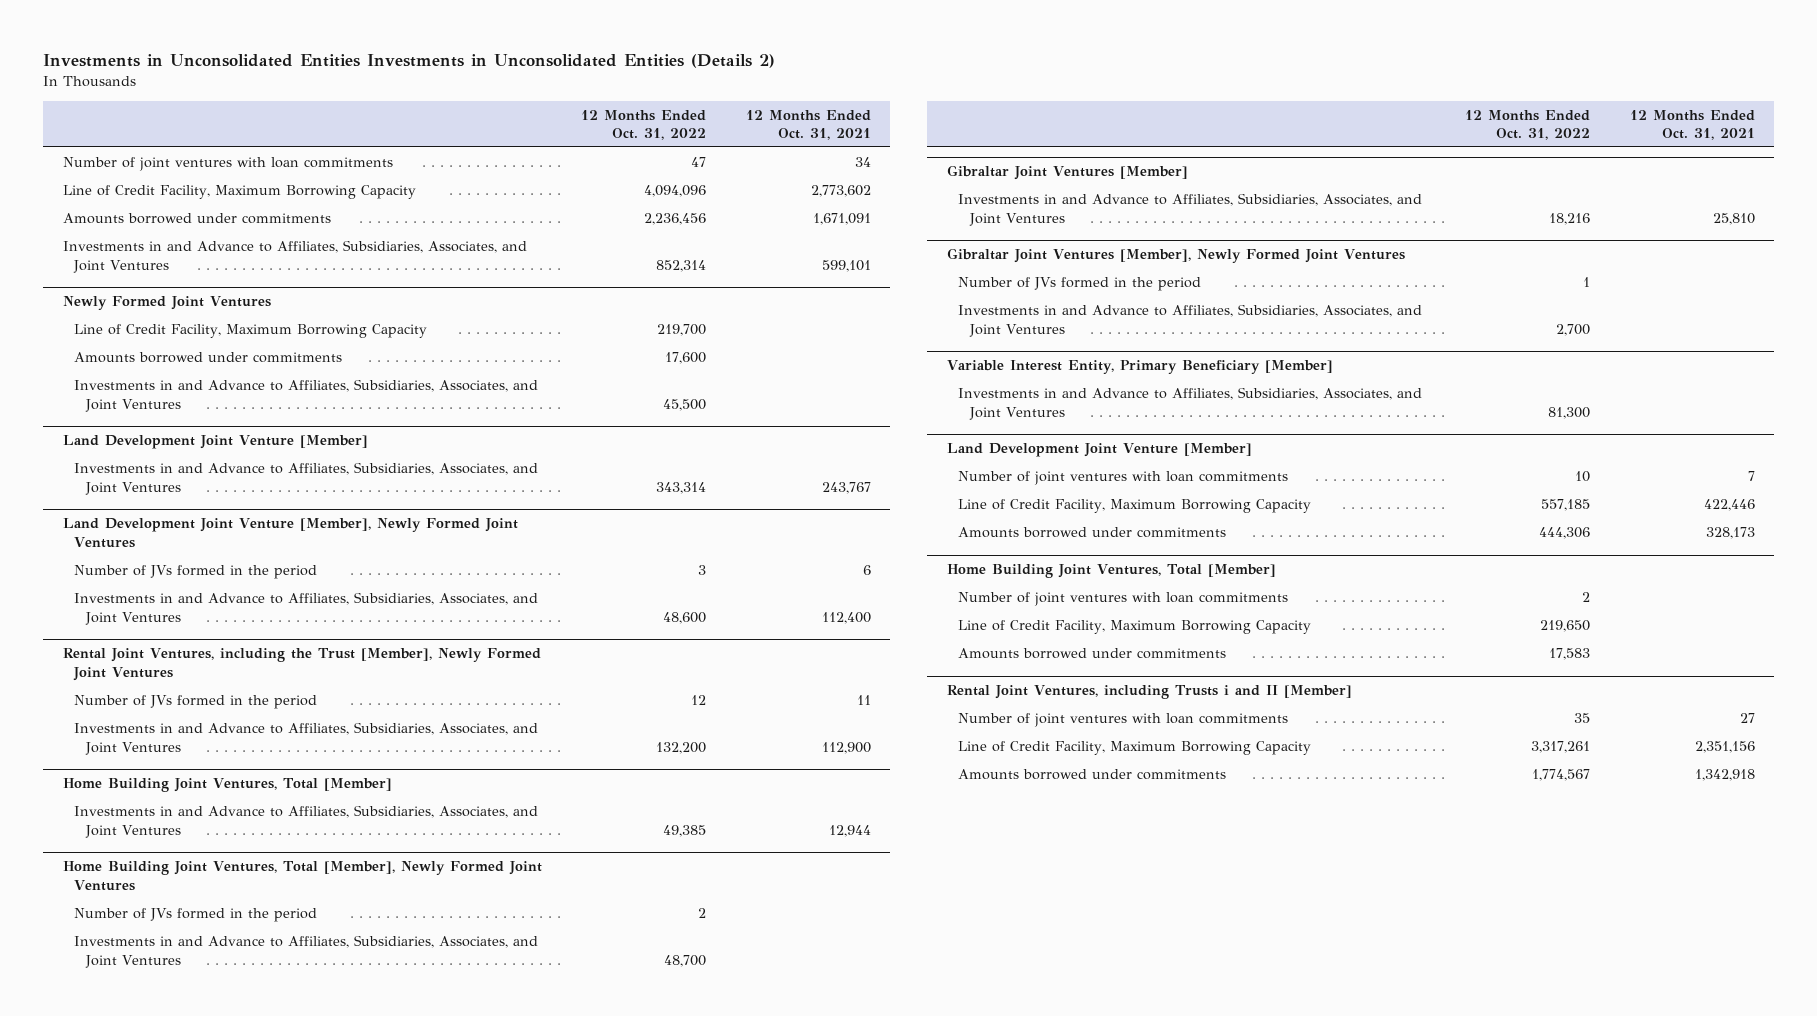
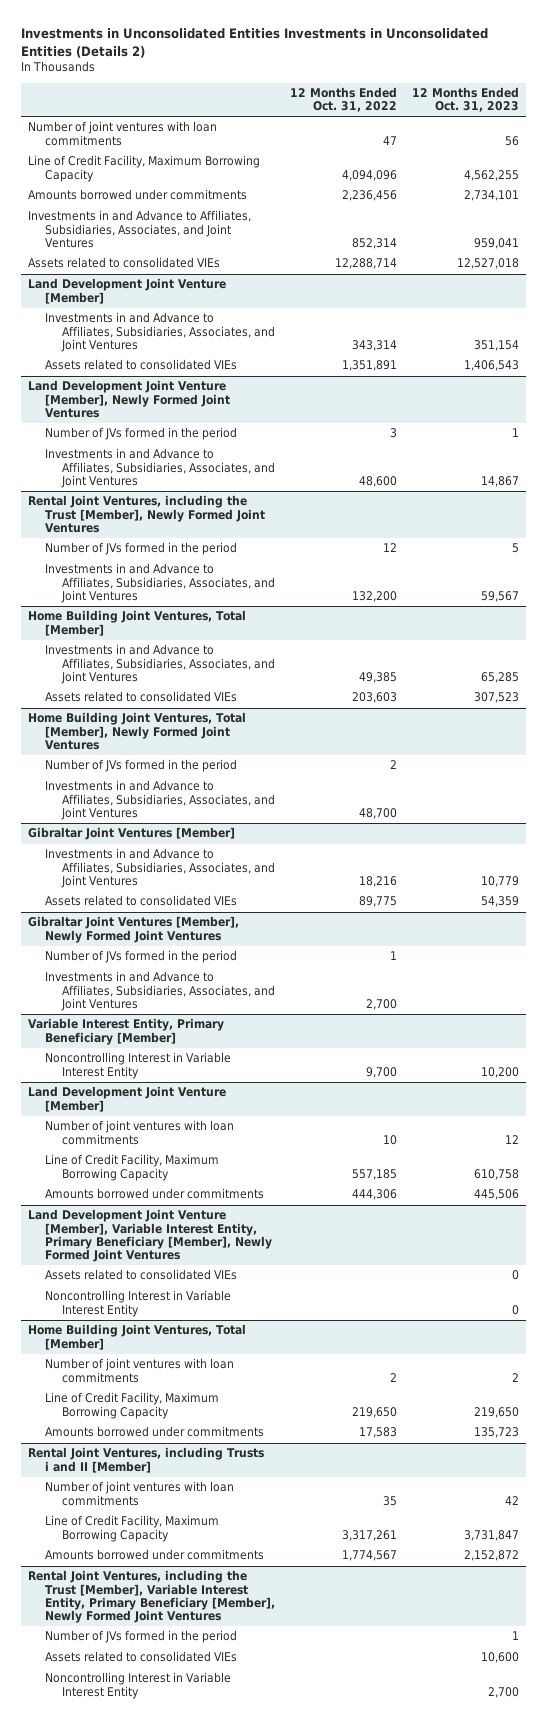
- | 12 Months Ended Oct. 31, 2022 | 12 Months Ended Oct. 31, 2021
+ | 12 Months Ended Oct. 31, 2022 | 12 Months Ended Oct. 31, 2023
- Newly Formed Joint Ventures
- Line of Credit Facility, Maximum Borrowing Capacity | 219,700 |
- Amounts borrowed under commitments | 17,600 |
- Investments in and Advance to Affiliates, Subsidiaries, Associates, and Joint Ventures | 45,500 |
+ Assets related to consolidated VIEs | 12,288,714 | 12,527,018
@ Land Development Joint Venture [Member]
+ Assets related to consolidated VIEs | 1,351,891 | 1,406,543
@ Home Building Joint Ventures, Total [Member]
+ Assets related to consolidated VIEs | 203,603 | 307,523
@ Gibraltar Joint Ventures [Member]
+ Assets related to consolidated VIEs | 89,775 | 54,359
@ Variable Interest Entity, Primary Beneficiary [Member]
- Investments in and Advance to Affiliates, Subsidiaries, Associates, and Joint Ventures | 81,300 |
+ Noncontrolling Interest in Variable Interest Entity | 9,700 | 10,200
+ Land Development Joint Venture [Member], Variable Interest Entity, Primary Beneficiary [Member], Newly Formed Joint Ventures
+ Assets related to consolidated VIEs | | 0
+ Noncontrolling Interest in Variable Interest Entity | | 0
+ Rental Joint Ventures, including the Trust [Member], Variable Interest Entity, Primary Beneficiary [Member], Newly Formed Joint Ventures
+ Number of JVs formed in the period | | 1
+ Assets related to consolidated VIEs | | 10,600
+ Noncontrolling Interest in Variable Interest Entity | | 2,700

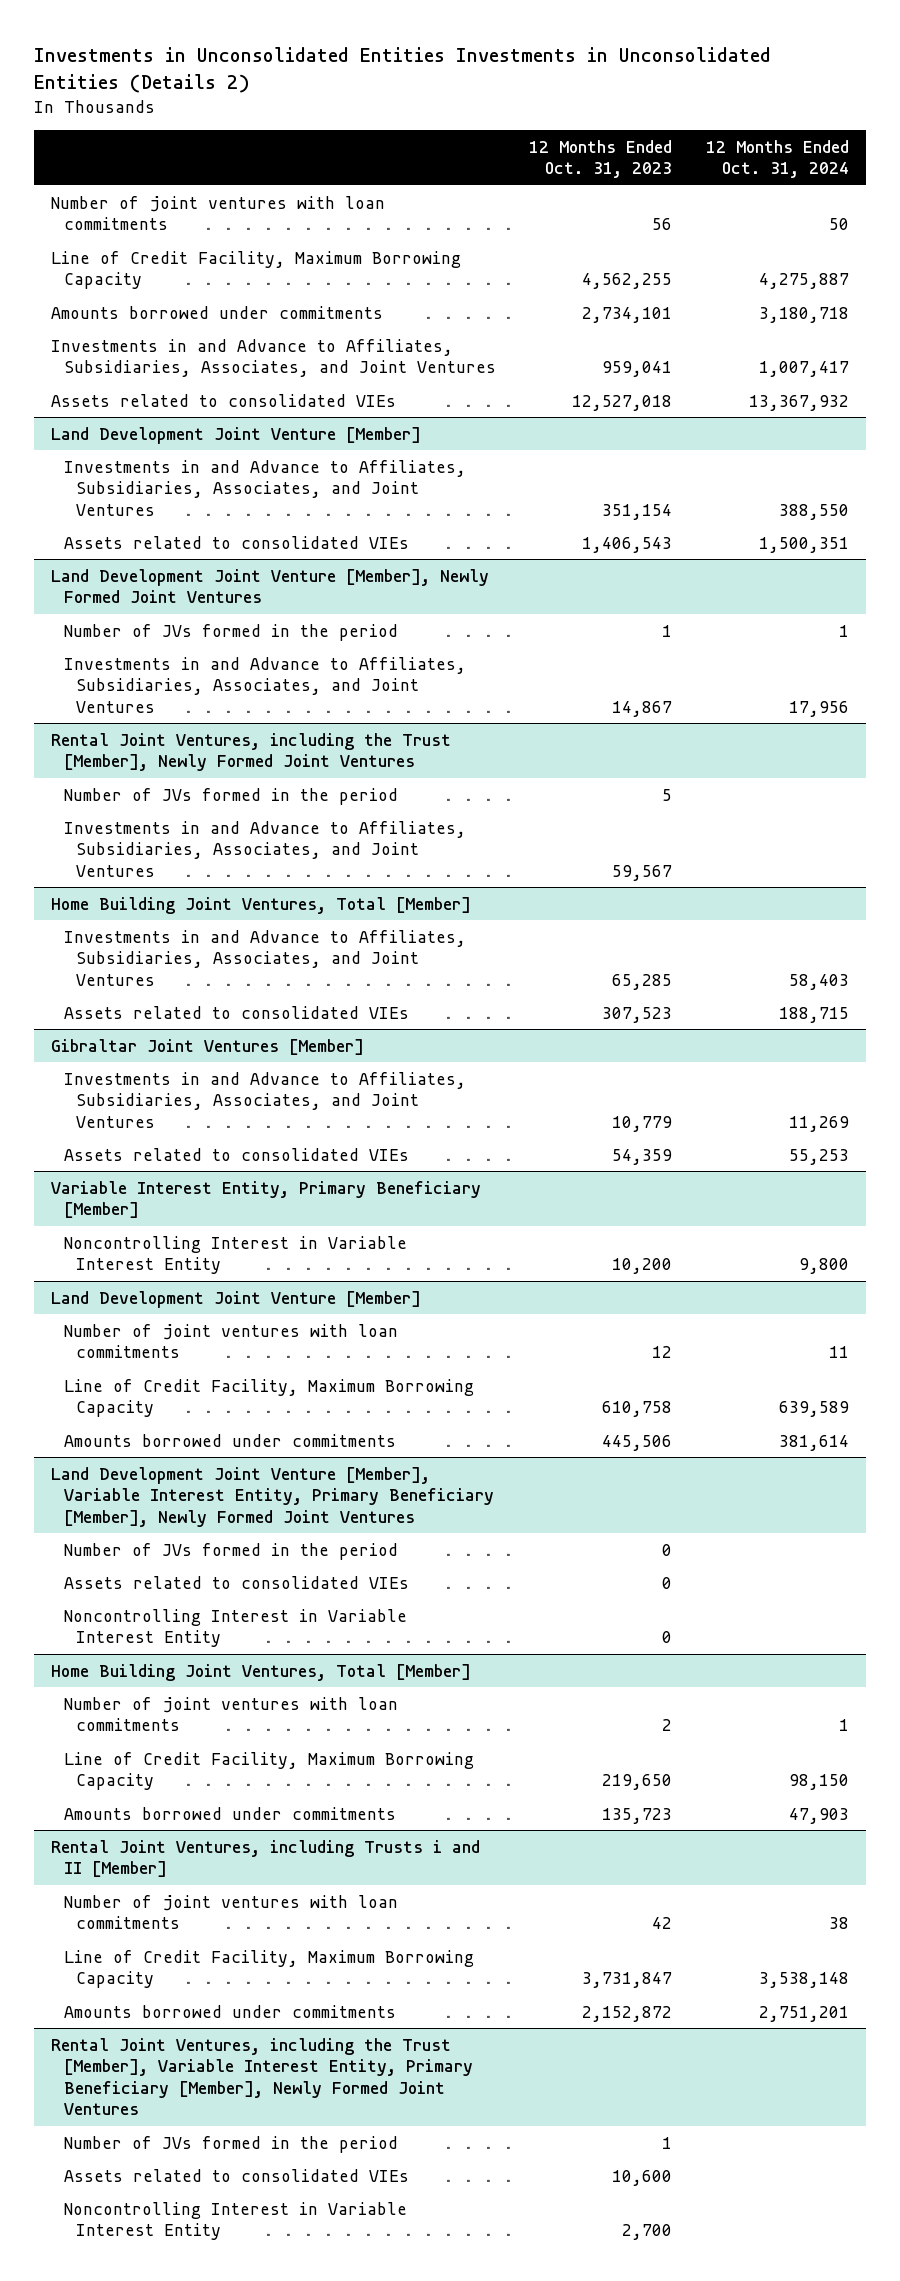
- | 12 Months Ended Oct. 31, 2022 | 12 Months Ended Oct. 31, 2023
+ | 12 Months Ended Oct. 31, 2023 | 12 Months Ended Oct. 31, 2024
- Home Building Joint Ventures, Total [Member], Newly Formed Joint Ventures
- Number of JVs formed in the period | 2 |
- Investments in and Advance to Affiliates, Subsidiaries, Associates, and Joint Ventures | 48,700 |
- Gibraltar Joint Ventures [Member], Newly Formed Joint Ventures
- Number of JVs formed in the period | 1 |
- Investments in and Advance to Affiliates, Subsidiaries, Associates, and Joint Ventures | 2,700 |
@ Land Development Joint Venture [Member], Variable Interest Entity, Primary Beneficiary [Member], Newly Formed Joint Ventures
+ Number of JVs formed in the period | 0 |

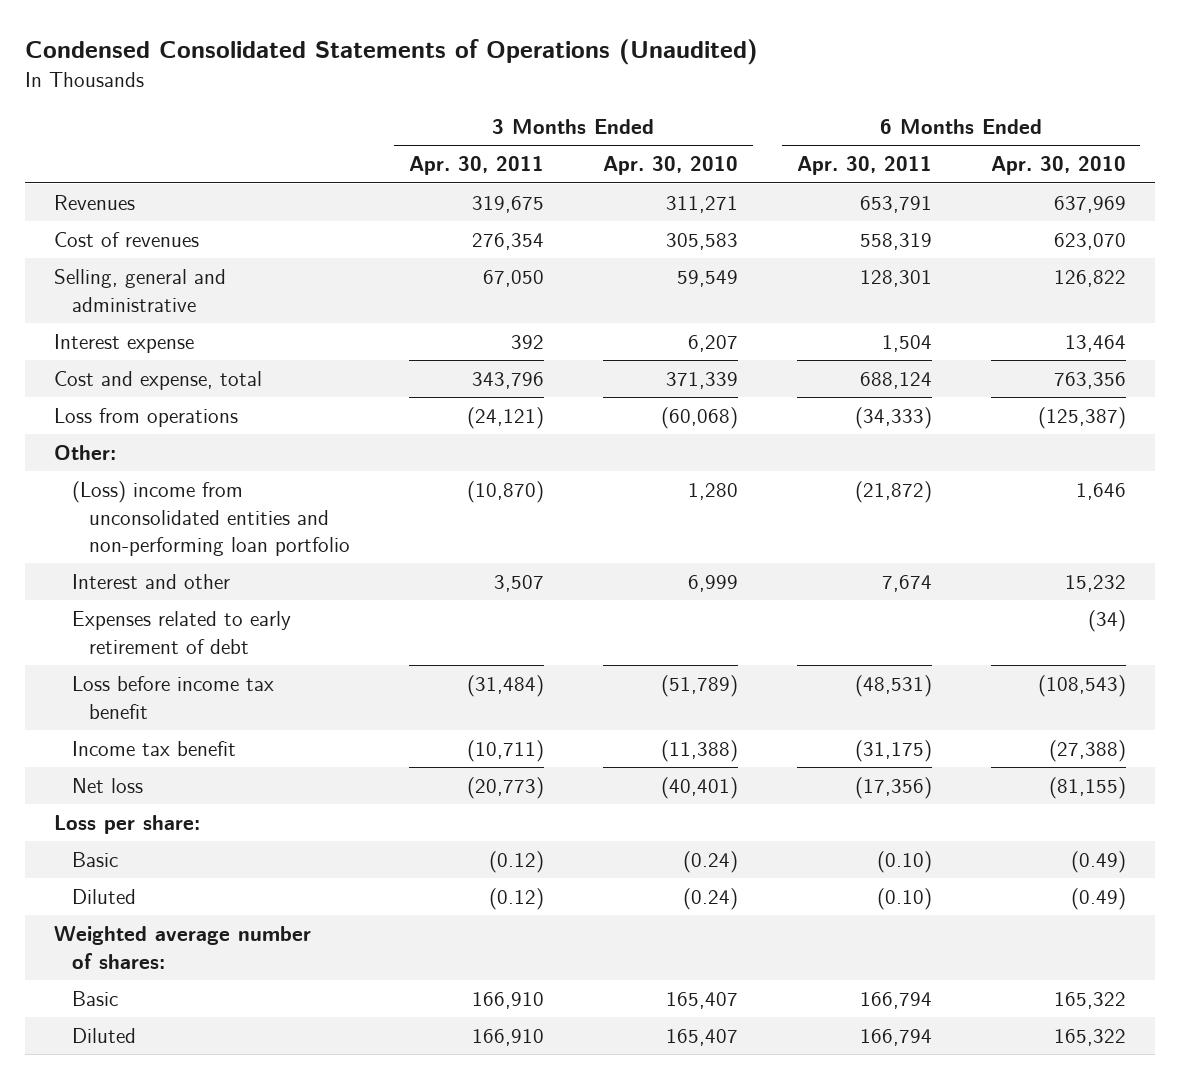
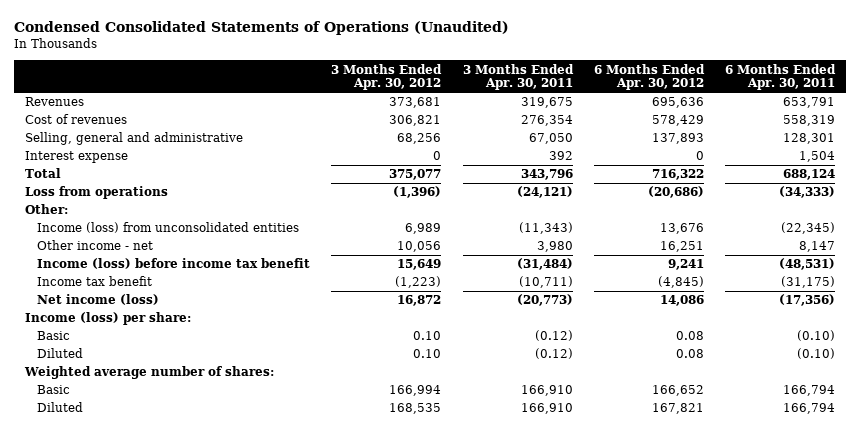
- | 3 Months Ended Apr. 30, 2011 | 3 Months Ended Apr. 30, 2010 | 6 Months Ended Apr. 30, 2011 | 6 Months Ended Apr. 30, 2010
+ | 3 Months Ended Apr. 30, 2012 | 3 Months Ended Apr. 30, 2011 | 6 Months Ended Apr. 30, 2012 | 6 Months Ended Apr. 30, 2011
- Cost and expense, total | 343,796 | 371,339 | 688,124 | 763,356
+ Total | 375,077 | 343,796 | 716,322 | 688,124
- (Loss) income from unconsolidated entities and non-performing loan portfolio | (10,870) | 1,280 | (21,872) | 1,646
- Interest and other | 3,507 | 6,999 | 7,674 | 15,232
- Expenses related to early retirement of debt | | | | (34)
- Loss before income tax benefit | (31,484) | (51,789) | (48,531) | (108,543)
+ Income (loss) from unconsolidated entities | 6,989 | (11,343) | 13,676 | (22,345)
+ Other income - net | 10,056 | 3,980 | 16,251 | 8,147
+ Income (loss) before income tax benefit | 15,649 | (31,484) | 9,241 | (48,531)
- Net loss | (20,773) | (40,401) | (17,356) | (81,155)
- Loss per share:
+ Net income (loss) | 16,872 | (20,773) | 14,086 | (17,356)
+ Income (loss) per share:

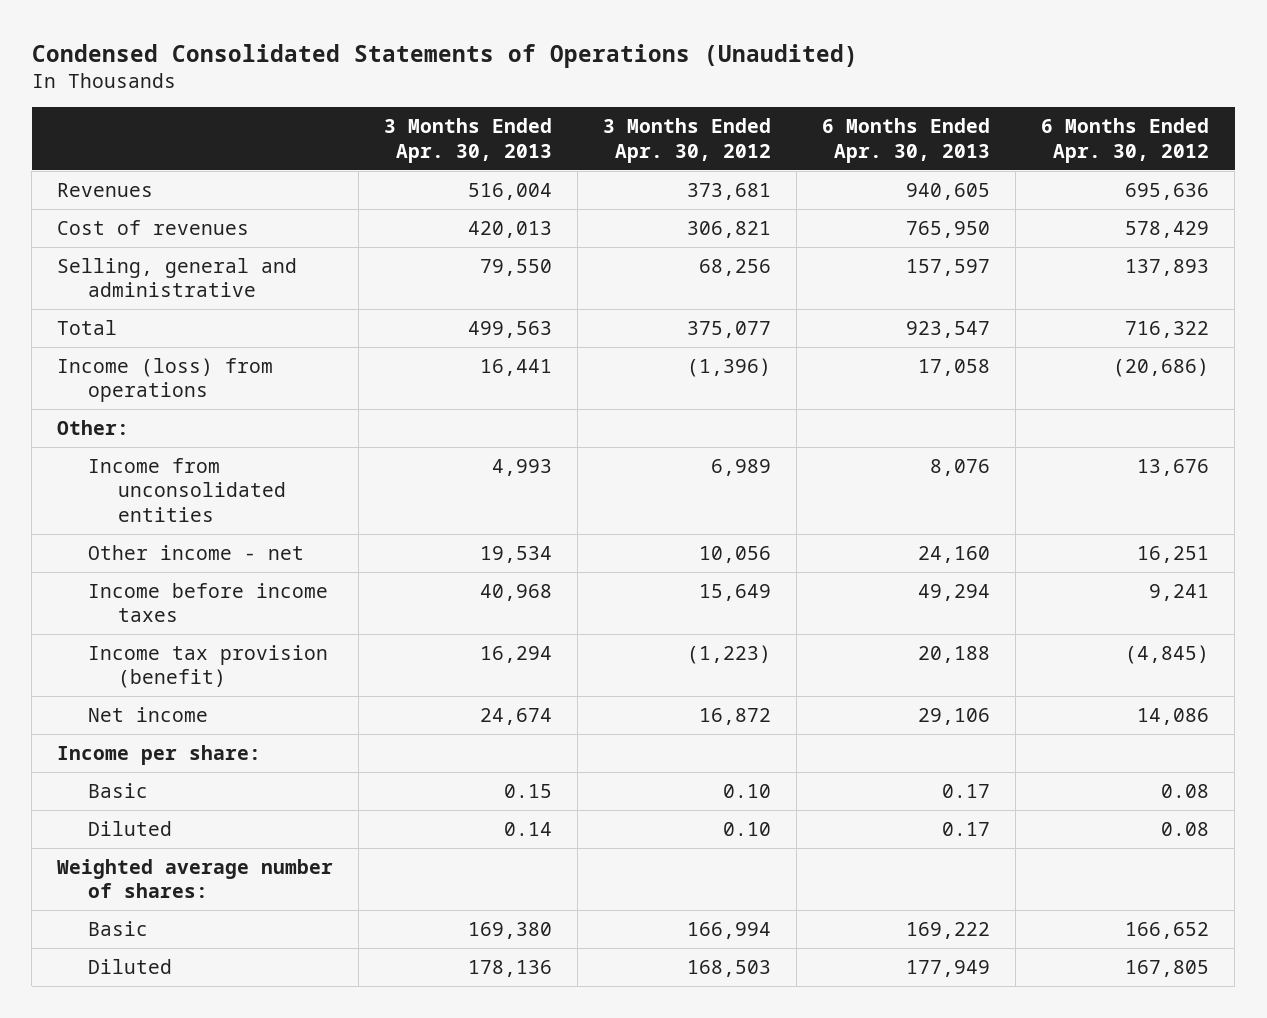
- | 3 Months Ended Apr. 30, 2012 | 3 Months Ended Apr. 30, 2011 | 6 Months Ended Apr. 30, 2012 | 6 Months Ended Apr. 30, 2011
+ | 3 Months Ended Apr. 30, 2013 | 3 Months Ended Apr. 30, 2012 | 6 Months Ended Apr. 30, 2013 | 6 Months Ended Apr. 30, 2012
- Interest expense | 0 | 392 | 0 | 1,504
- Loss from operations | (1,396) | (24,121) | (20,686) | (34,333)
+ Income (loss) from operations | 16,441 | (1,396) | 17,058 | (20,686)
- Income (loss) from unconsolidated entities | 6,989 | (11,343) | 13,676 | (22,345)
+ Income from unconsolidated entities | 4,993 | 6,989 | 8,076 | 13,676
- Income (loss) before income tax benefit | 15,649 | (31,484) | 9,241 | (48,531)
- Income tax benefit | (1,223) | (10,711) | (4,845) | (31,175)
- Net income (loss) | 16,872 | (20,773) | 14,086 | (17,356)
- Income (loss) per share:
+ Income before income taxes | 40,968 | 15,649 | 49,294 | 9,241
+ Income tax provision (benefit) | 16,294 | (1,223) | 20,188 | (4,845)
+ Net income | 24,674 | 16,872 | 29,106 | 14,086
+ Income per share:
- Diluted | 168,535 | 166,910 | 167,821 | 166,794
+ Diluted | 178,136 | 168,503 | 177,949 | 167,805

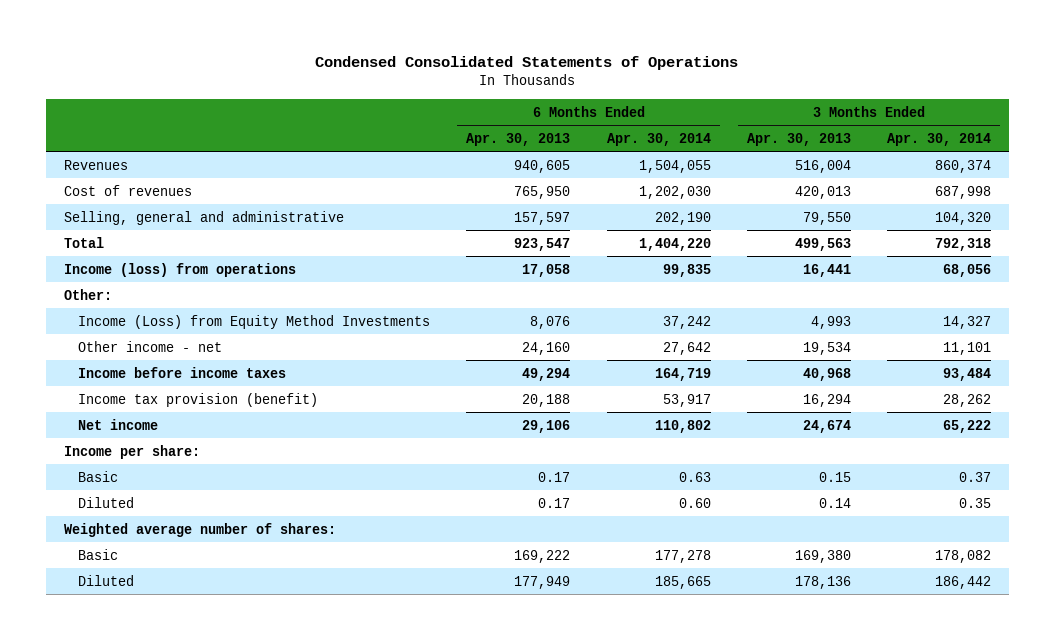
- Condensed Consolidated Statements of Operations (Unaudited)
+ Condensed Consolidated Statements of Operations
- | 3 Months Ended Apr. 30, 2013 | 3 Months Ended Apr. 30, 2012 | 6 Months Ended Apr. 30, 2013 | 6 Months Ended Apr. 30, 2012
+ | 6 Months Ended Apr. 30, 2013 | 6 Months Ended Apr. 30, 2014 | 3 Months Ended Apr. 30, 2013 | 3 Months Ended Apr. 30, 2014
- Income from unconsolidated entities | 4,993 | 6,989 | 8,076 | 13,676
+ Income (Loss) from Equity Method Investments | 8,076 | 37,242 | 4,993 | 14,327

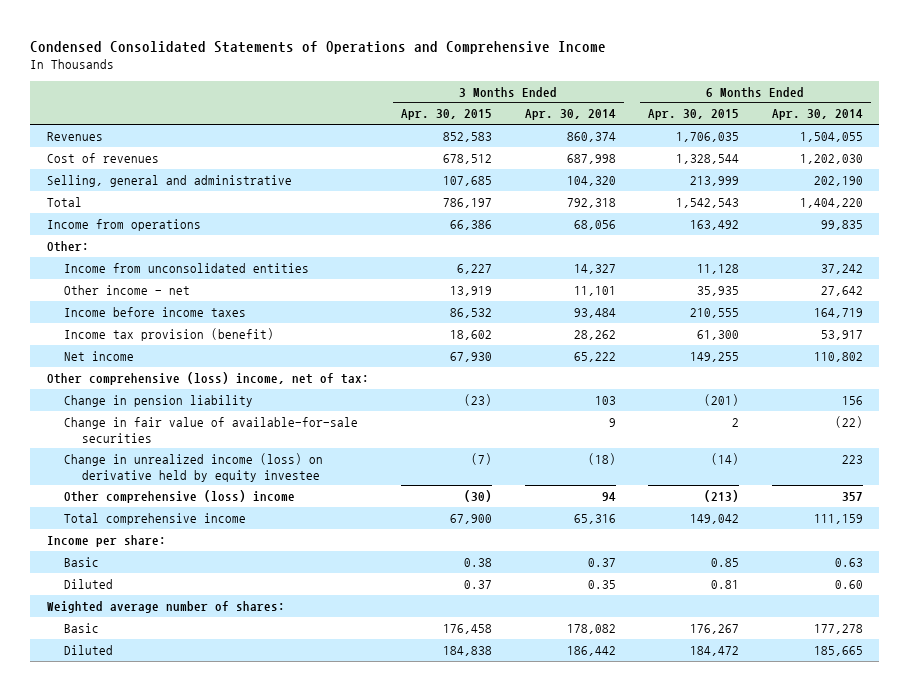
- Condensed Consolidated Statements of Operations
+ Condensed Consolidated Statements of Operations and Comprehensive Income
- | 6 Months Ended Apr. 30, 2013 | 6 Months Ended Apr. 30, 2014 | 3 Months Ended Apr. 30, 2013 | 3 Months Ended Apr. 30, 2014
+ | 3 Months Ended Apr. 30, 2015 | 3 Months Ended Apr. 30, 2014 | 6 Months Ended Apr. 30, 2015 | 6 Months Ended Apr. 30, 2014
- Income (loss) from operations | 17,058 | 99,835 | 16,441 | 68,056
+ Income from operations | 66,386 | 68,056 | 163,492 | 99,835
- Income (Loss) from Equity Method Investments | 8,076 | 37,242 | 4,993 | 14,327
+ Income from unconsolidated entities | 6,227 | 14,327 | 11,128 | 37,242
+ Other comprehensive (loss) income, net of tax:
+ Change in pension liability | (23) | 103 | (201) | 156
+ Change in fair value of available-for-sale securities | | 9 | 2 | (22)
+ Change in unrealized income (loss) on derivative held by equity investee | (7) | (18) | (14) | 223
+ Other comprehensive (loss) income | (30) | 94 | (213) | 357
+ Total comprehensive income | 67,900 | 65,316 | 149,042 | 111,159

